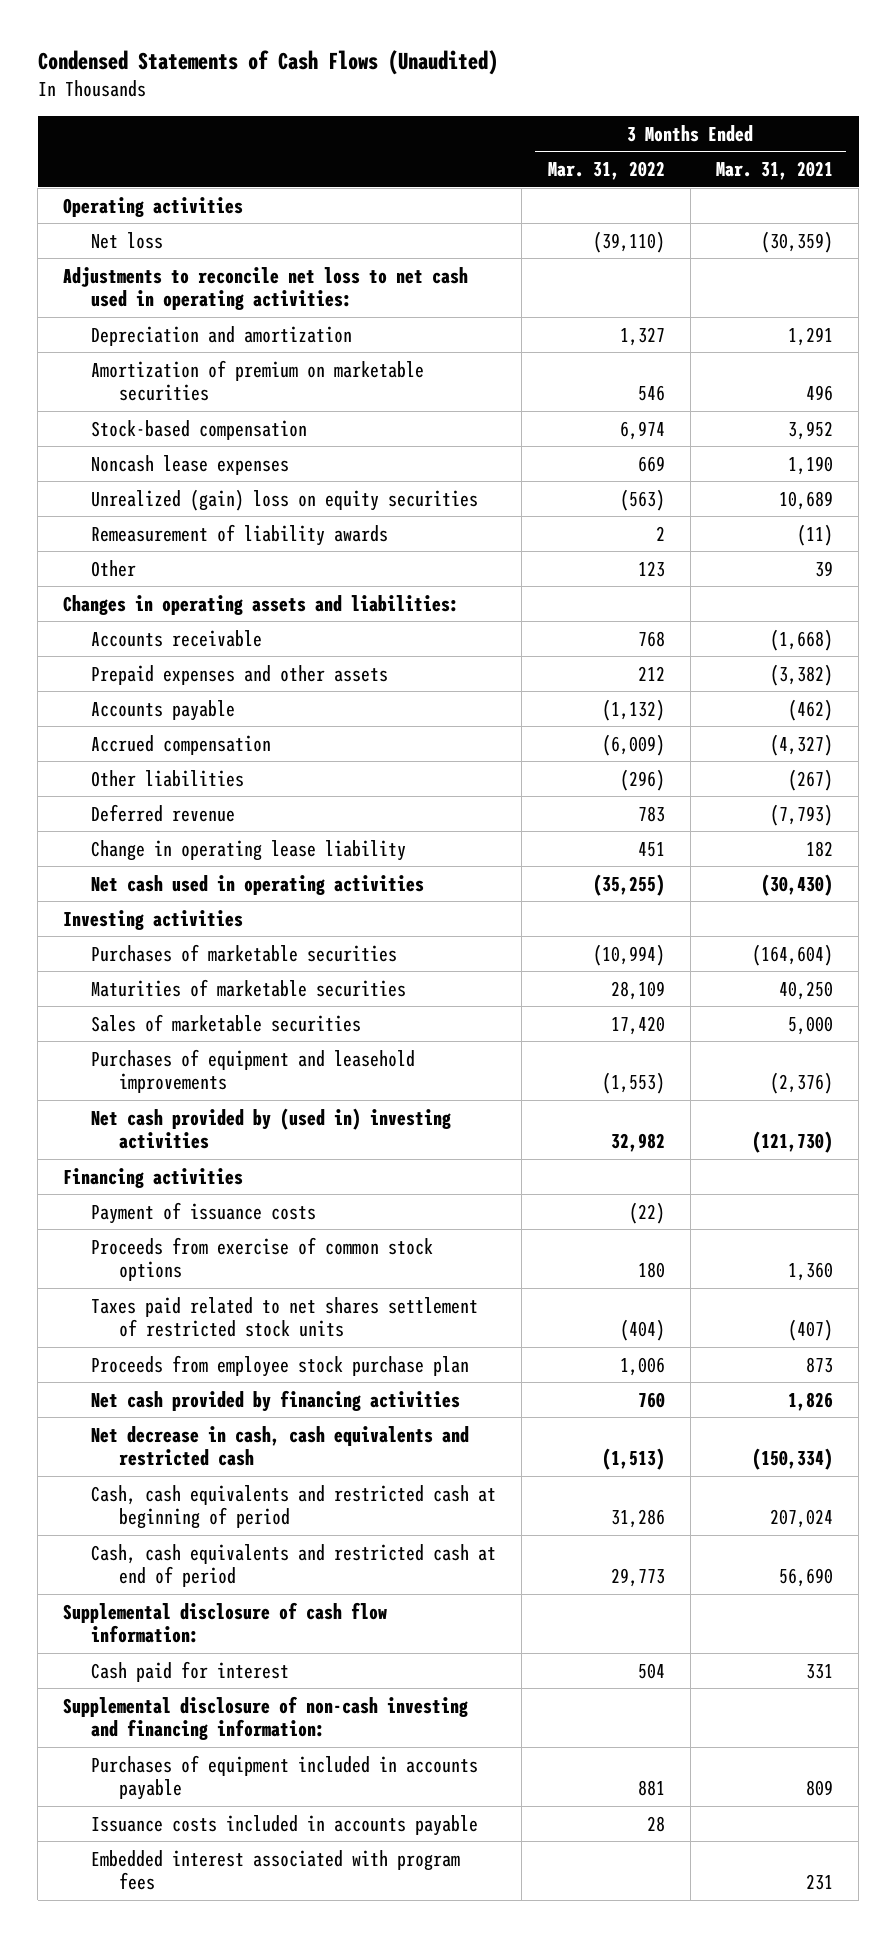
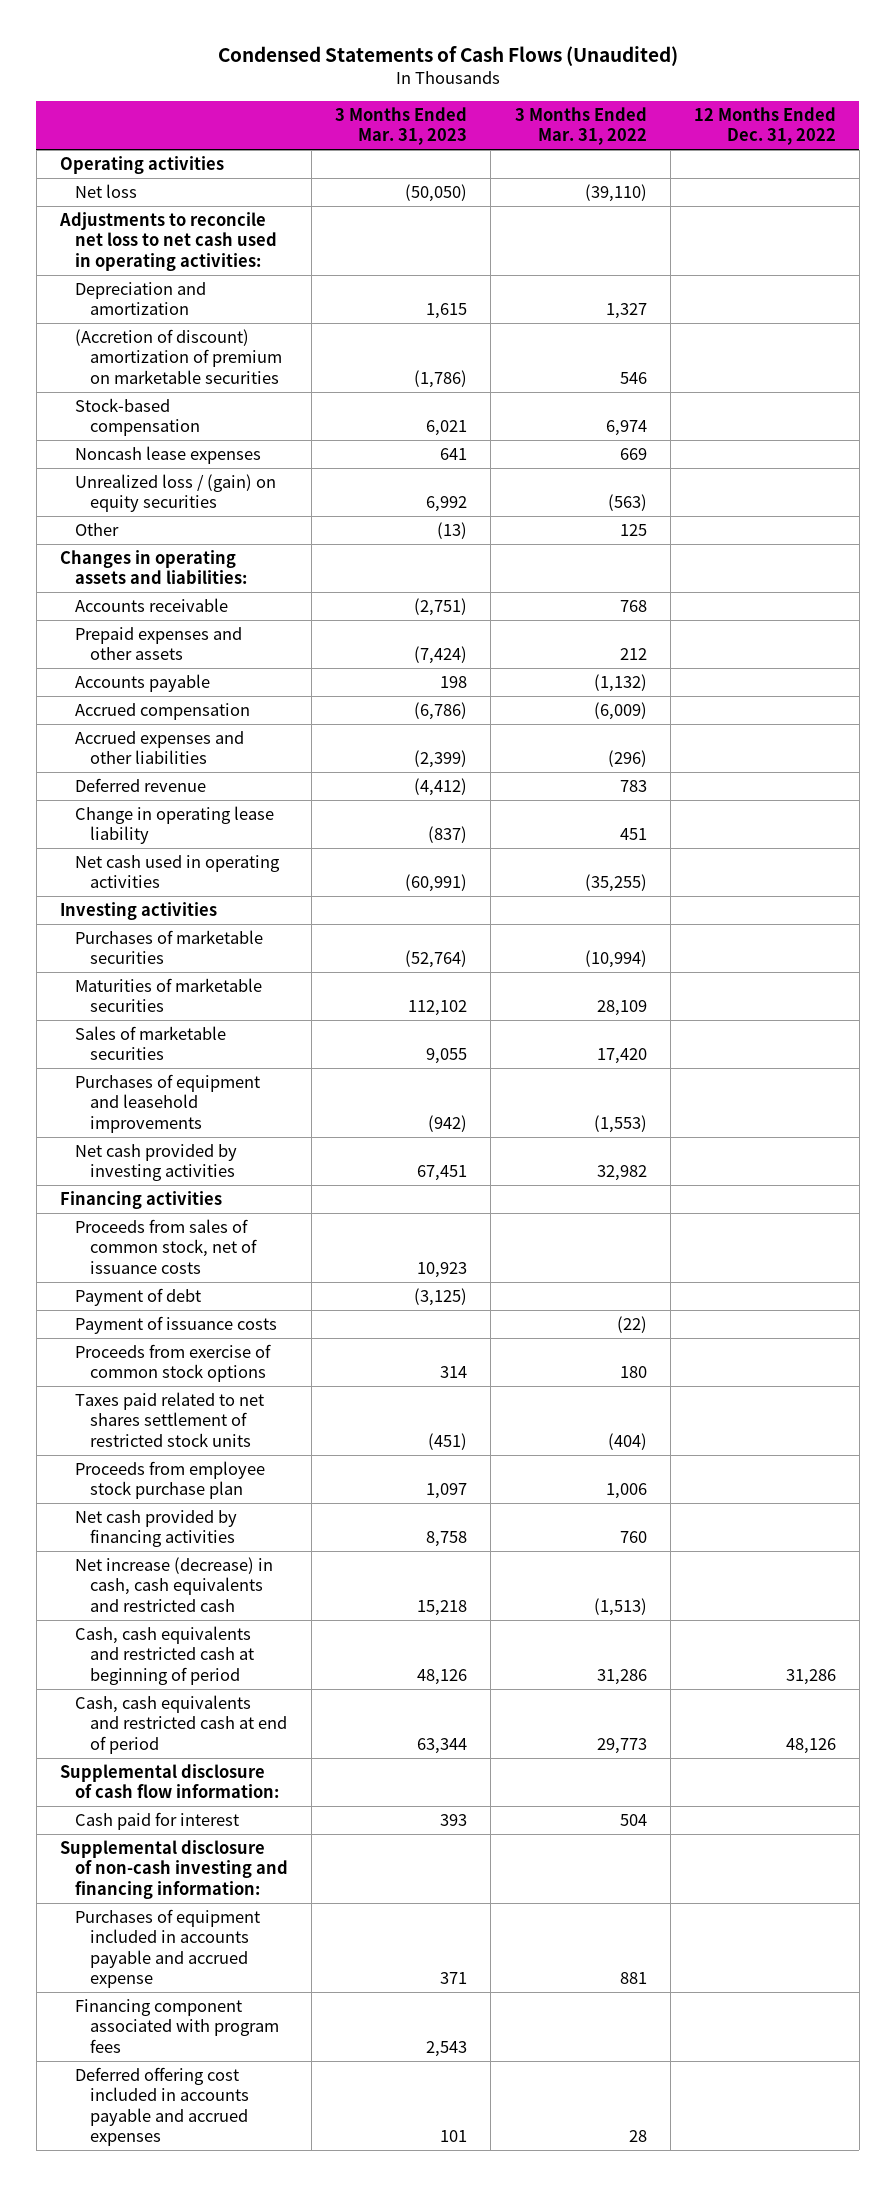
- | 3 Months Ended Mar. 31, 2022 | 3 Months Ended Mar. 31, 2021
+ | 3 Months Ended Mar. 31, 2023 | 3 Months Ended Mar. 31, 2022 | 12 Months Ended Dec. 31, 2022
- Amortization of premium on marketable securities | 546 | 496
+ (Accretion of discount) amortization of premium on marketable securities | (1,786) | 546 |
- Unrealized (gain) loss on equity securities | (563) | 10,689
- Remeasurement of liability awards | 2 | (11)
- Other | 123 | 39
+ Unrealized loss / (gain) on equity securities | 6,992 | (563) |
+ Other | (13) | 125 |
- Other liabilities | (296) | (267)
+ Accrued expenses and other liabilities | (2,399) | (296) |
- Net cash provided by (used in) investing activities | 32,982 | (121,730)
+ Net cash provided by investing activities | 67,451 | 32,982 |
+ Proceeds from sales of common stock, net of issuance costs | 10,923 | |
+ Payment of debt | (3,125) | |
- Net decrease in cash, cash equivalents and restricted cash | (1,513) | (150,334)
+ Net increase (decrease) in cash, cash equivalents and restricted cash | 15,218 | (1,513) |
- Purchases of equipment included in accounts payable | 881 | 809
- Issuance costs included in accounts payable | 28 |
- Embedded interest associated with program fees | | 231
+ Purchases of equipment included in accounts payable and accrued expense | 371 | 881 |
+ Financing component associated with program fees | 2,543 | |
+ Deferred offering cost included in accounts payable and accrued expenses | 101 | 28 |

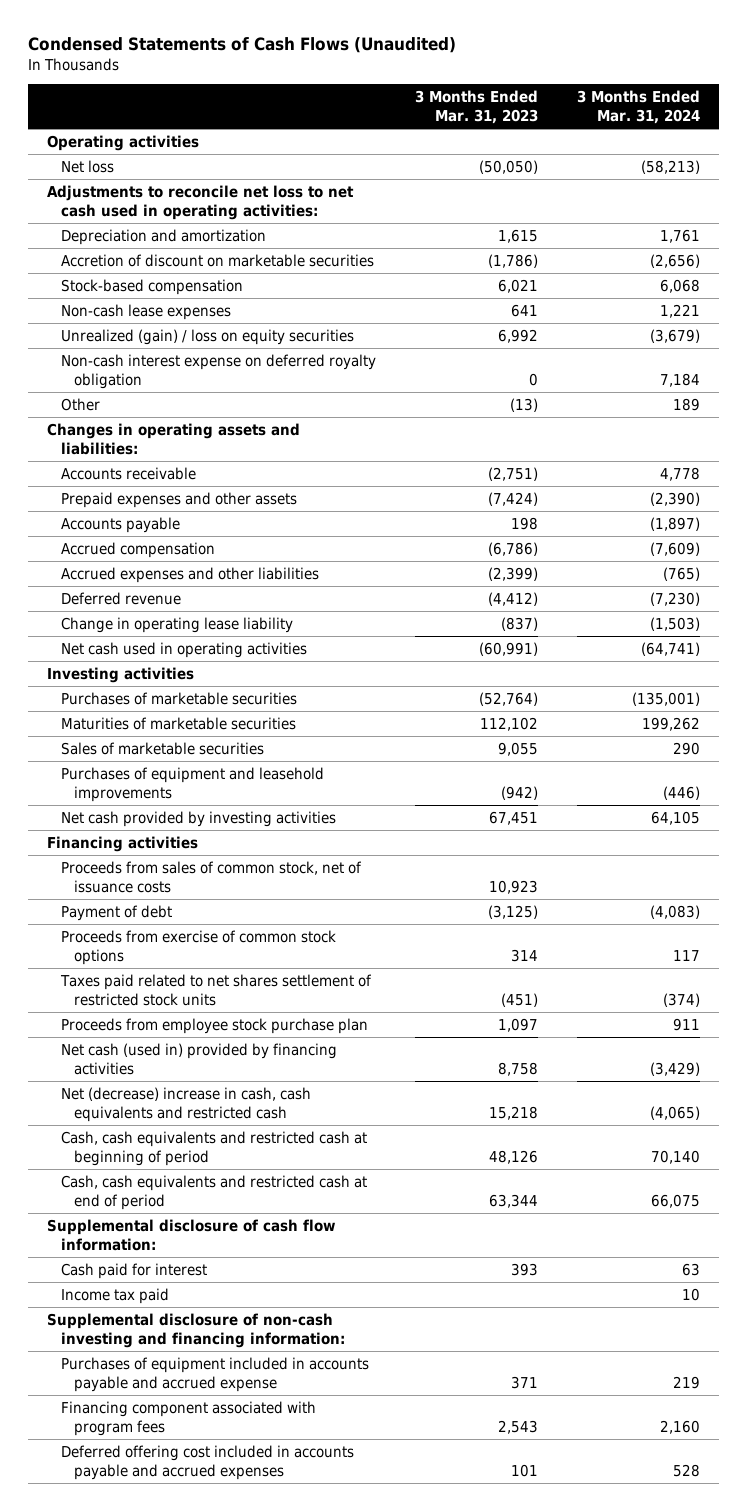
- | 3 Months Ended Mar. 31, 2023 | 3 Months Ended Mar. 31, 2022 | 12 Months Ended Dec. 31, 2022
+ | 3 Months Ended Mar. 31, 2023 | 3 Months Ended Mar. 31, 2024
- (Accretion of discount) amortization of premium on marketable securities | (1,786) | 546 |
+ Accretion of discount on marketable securities | (1,786) | (2,656)
- Noncash lease expenses | 641 | 669 |
- Unrealized loss / (gain) on equity securities | 6,992 | (563) |
+ Non-cash lease expenses | 641 | 1,221
+ Unrealized (gain) / loss on equity securities | 6,992 | (3,679)
+ Non-cash interest expense on deferred royalty obligation | 0 | 7,184
- Payment of issuance costs | | (22) |
- Net cash provided by financing activities | 8,758 | 760 |
- Net increase (decrease) in cash, cash equivalents and restricted cash | 15,218 | (1,513) |
+ Net cash (used in) provided by financing activities | 8,758 | (3,429)
+ Net (decrease) increase in cash, cash equivalents and restricted cash | 15,218 | (4,065)
+ Income tax paid | | 10

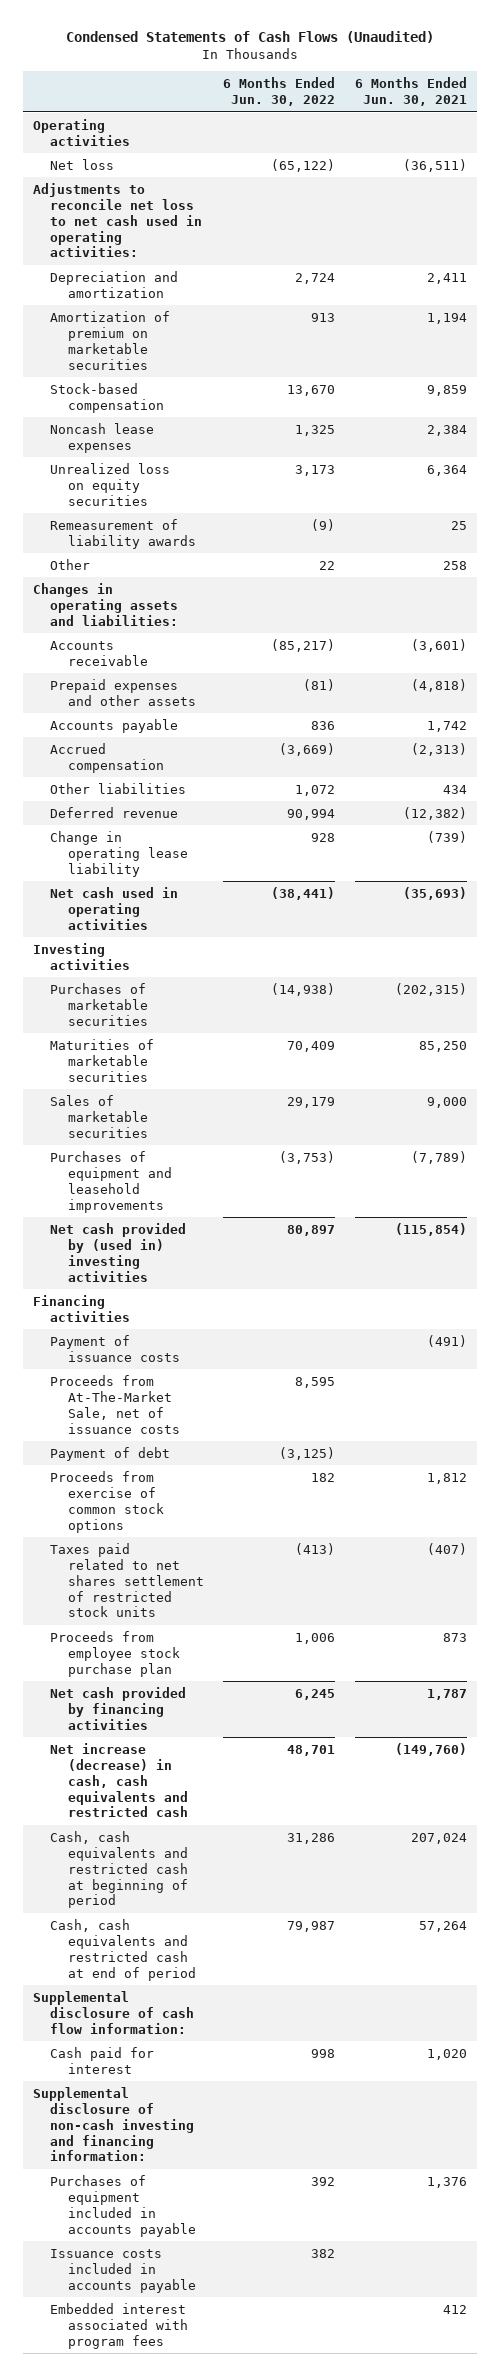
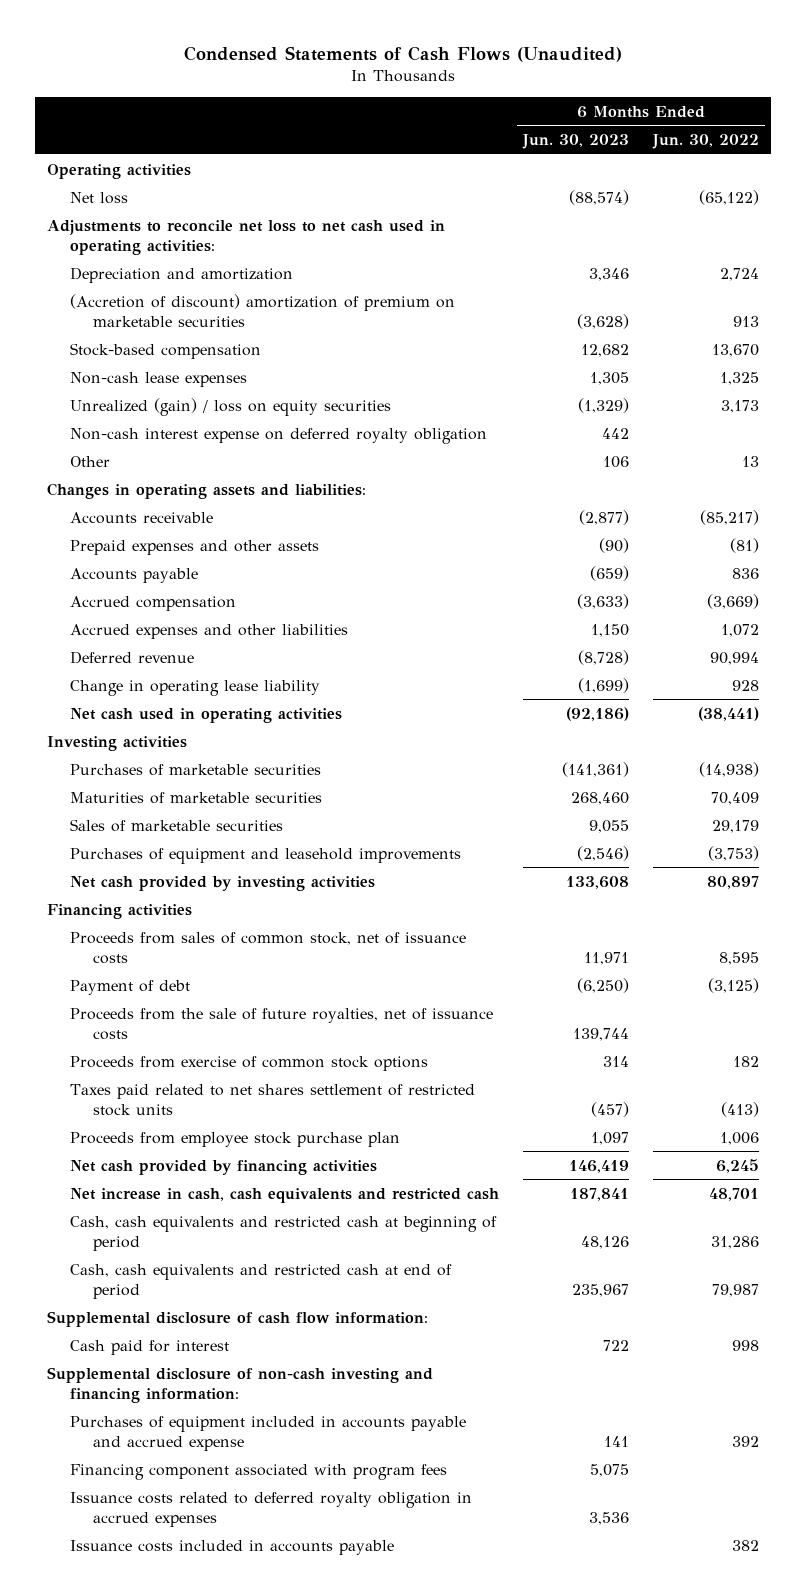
- | 6 Months Ended Jun. 30, 2022 | 6 Months Ended Jun. 30, 2021
+ | 6 Months Ended Jun. 30, 2023 | 6 Months Ended Jun. 30, 2022
- Amortization of premium on marketable securities | 913 | 1,194
+ (Accretion of discount) amortization of premium on marketable securities | (3,628) | 913
- Noncash lease expenses | 1,325 | 2,384
- Unrealized loss on equity securities | 3,173 | 6,364
- Remeasurement of liability awards | (9) | 25
- Other | 22 | 258
+ Non-cash lease expenses | 1,305 | 1,325
+ Unrealized (gain) / loss on equity securities | (1,329) | 3,173
+ Non-cash interest expense on deferred royalty obligation | 442 |
+ Other | 106 | 13
- Other liabilities | 1,072 | 434
+ Accrued expenses and other liabilities | 1,150 | 1,072
- Net cash provided by (used in) investing activities | 80,897 | (115,854)
+ Net cash provided by investing activities | 133,608 | 80,897
- Payment of issuance costs | | (491)
- Proceeds from At-The-Market Sale, net of issuance costs | 8,595 |
+ Proceeds from sales of common stock, net of issuance costs | 11,971 | 8,595
+ Proceeds from the sale of future royalties, net of issuance costs | 139,744 |
- Net increase (decrease) in cash, cash equivalents and restricted cash | 48,701 | (149,760)
+ Net increase in cash, cash equivalents and restricted cash | 187,841 | 48,701
- Purchases of equipment included in accounts payable | 392 | 1,376
+ Purchases of equipment included in accounts payable and accrued expense | 141 | 392
+ Financing component associated with program fees | 5,075 |
+ Issuance costs related to deferred royalty obligation in accrued expenses | 3,536 |
- Embedded interest associated with program fees | | 412

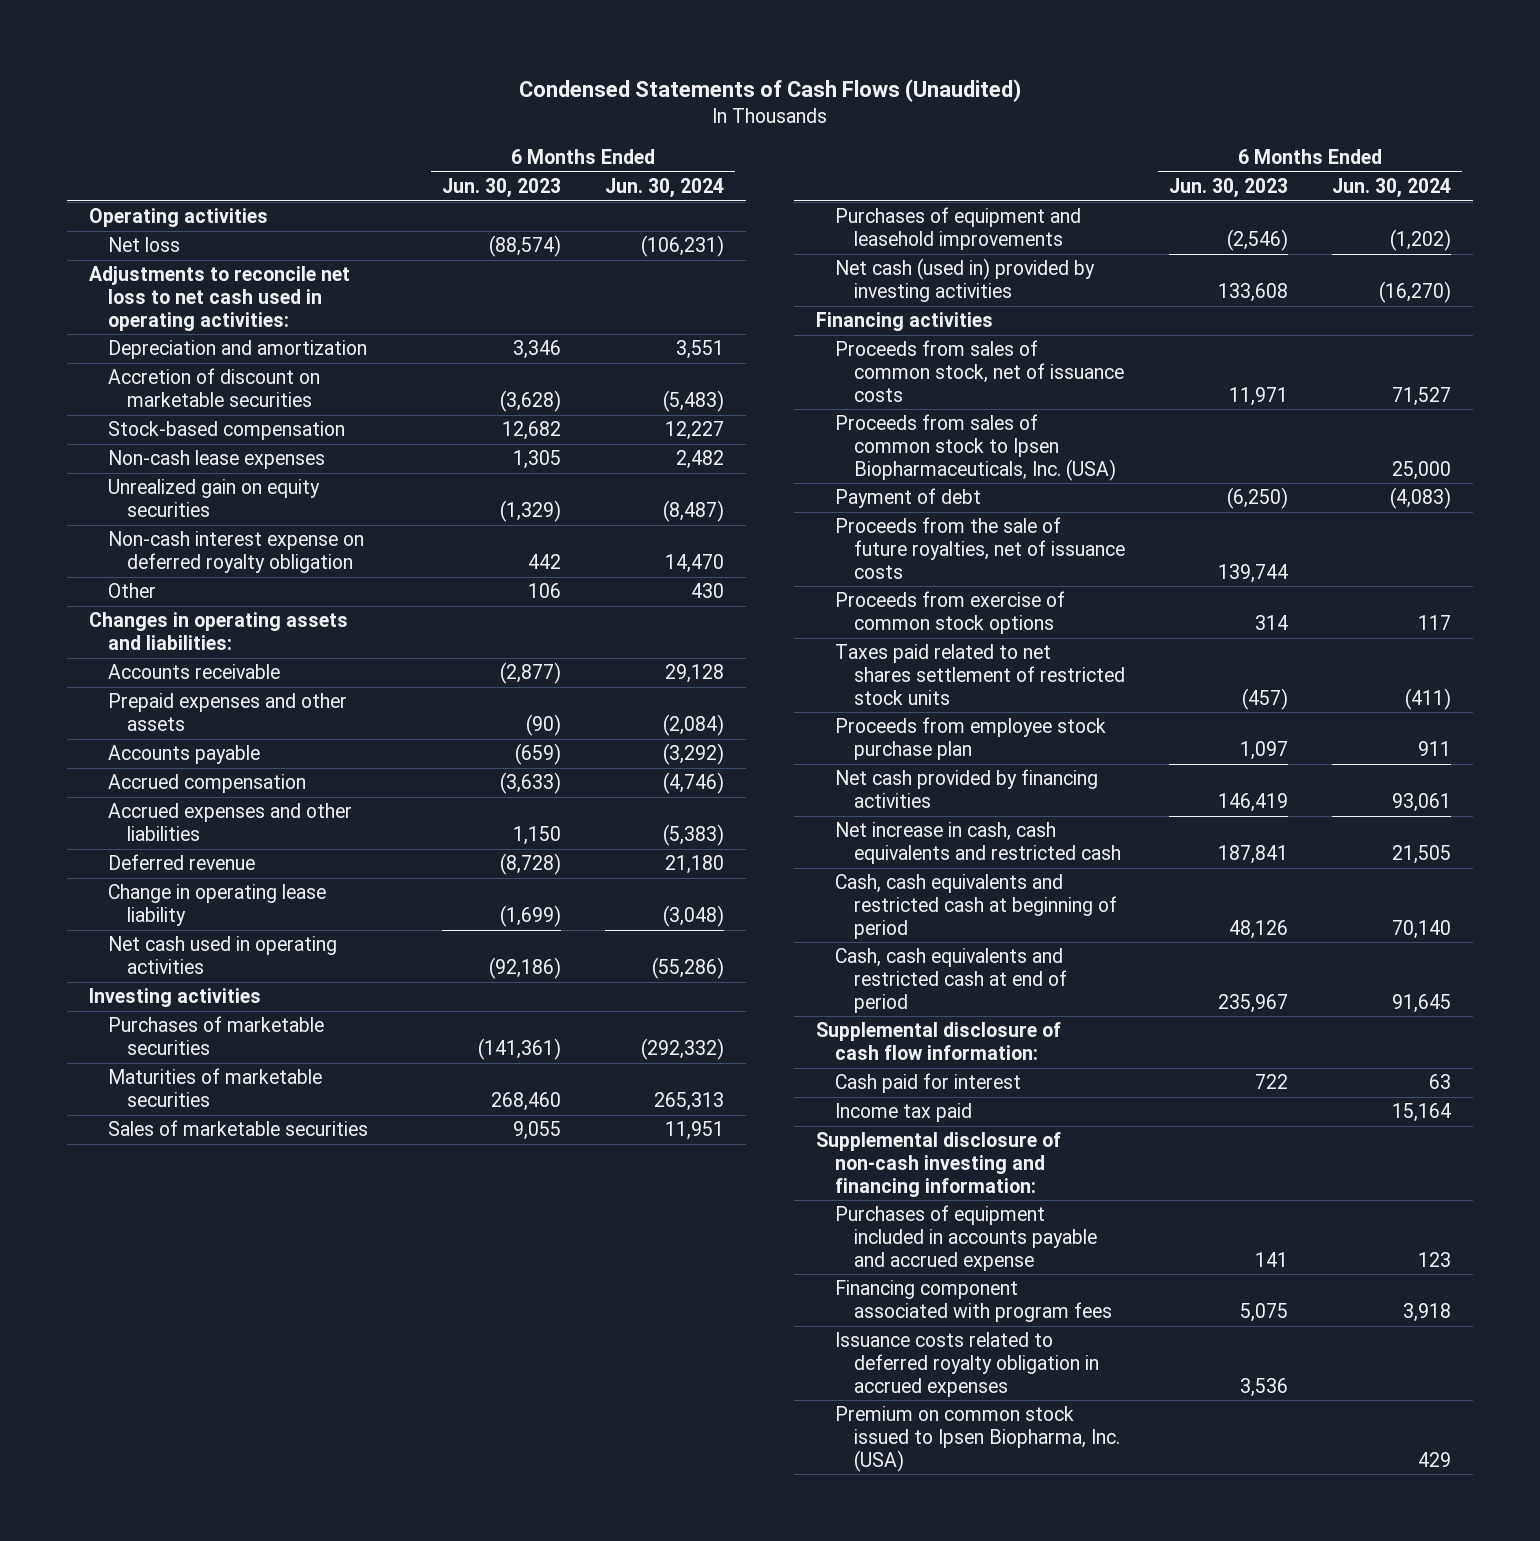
- | 6 Months Ended Jun. 30, 2023 | 6 Months Ended Jun. 30, 2022
+ | 6 Months Ended Jun. 30, 2023 | 6 Months Ended Jun. 30, 2024
- (Accretion of discount) amortization of premium on marketable securities | (3,628) | 913
+ Accretion of discount on marketable securities | (3,628) | (5,483)
- Unrealized (gain) / loss on equity securities | (1,329) | 3,173
+ Unrealized gain on equity securities | (1,329) | (8,487)
- Net cash provided by investing activities | 133,608 | 80,897
+ Net cash (used in) provided by investing activities | 133,608 | (16,270)
+ Proceeds from sales of common stock to Ipsen Biopharmaceuticals, Inc. (USA) | | 25,000
+ Income tax paid | | 15,164
- Issuance costs included in accounts payable | | 382
+ Premium on common stock issued to Ipsen Biopharma, Inc. (USA) | | 429

